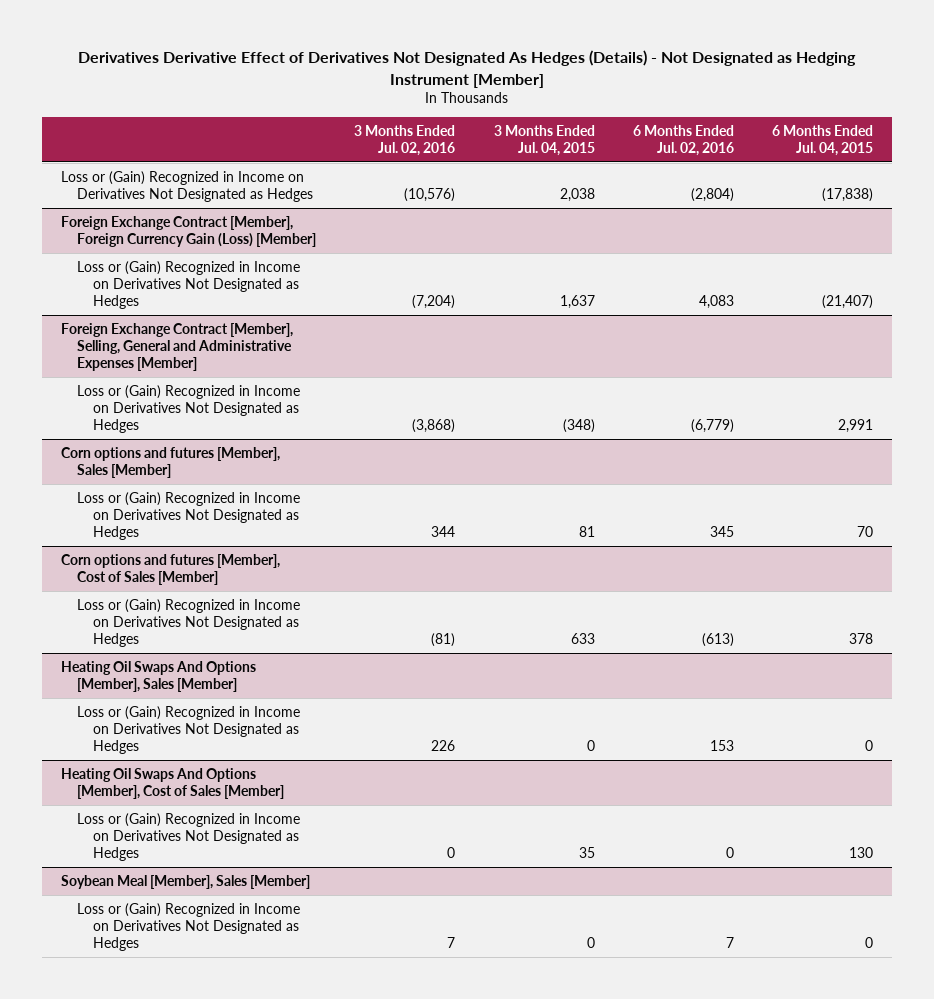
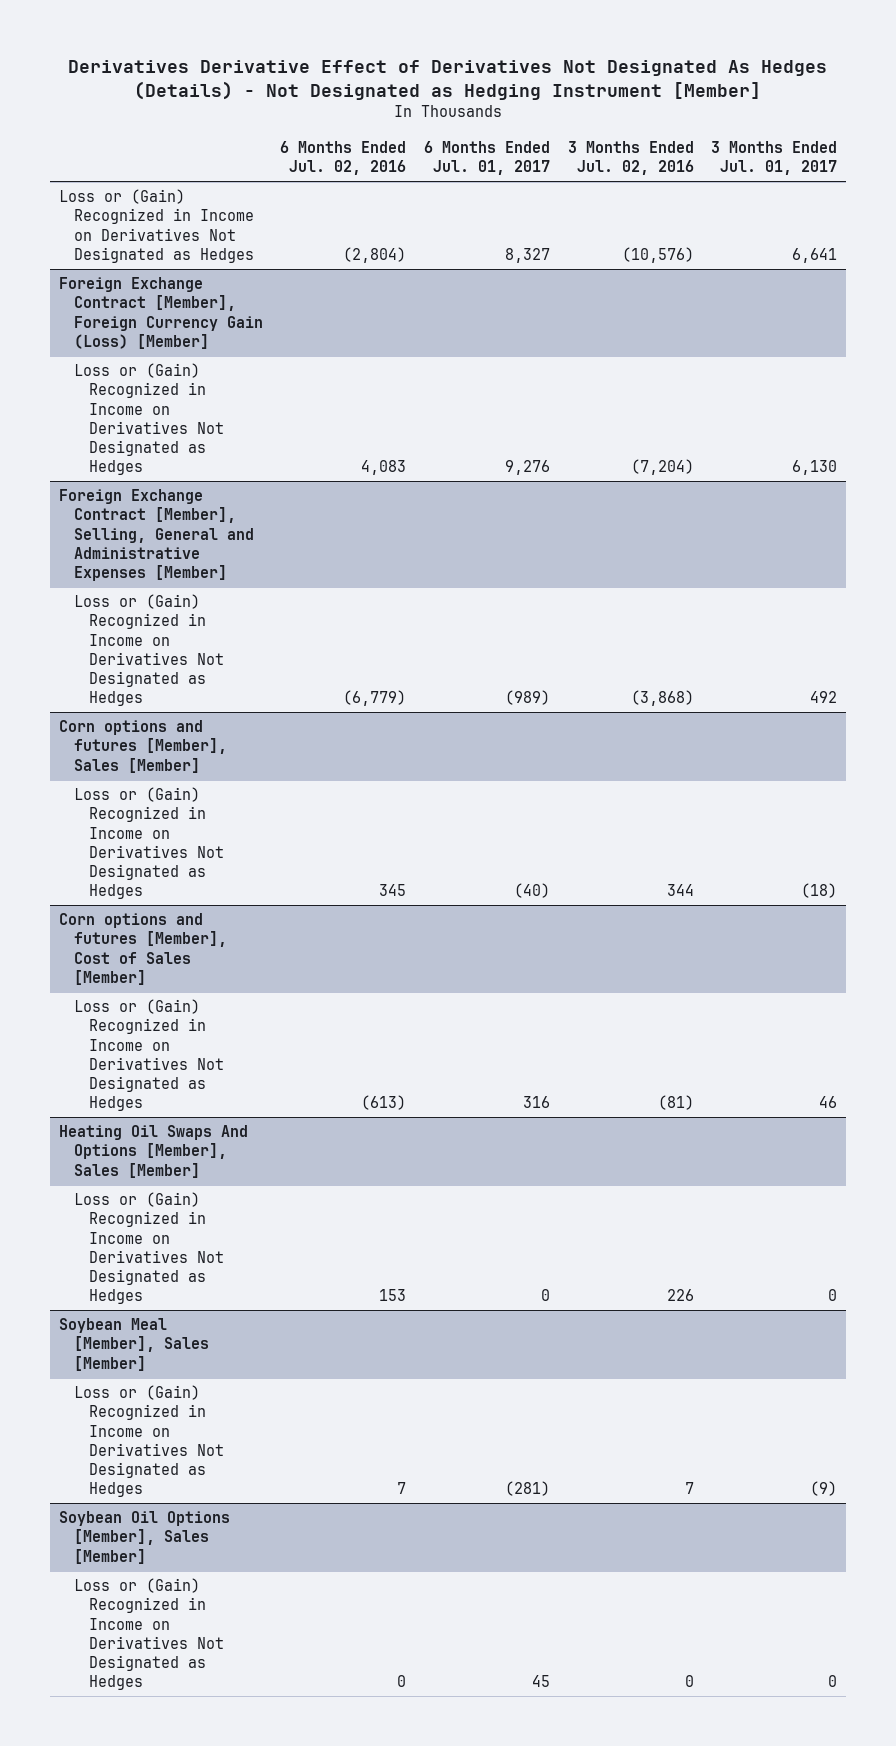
- | 3 Months Ended Jul. 02, 2016 | 3 Months Ended Jul. 04, 2015 | 6 Months Ended Jul. 02, 2016 | 6 Months Ended Jul. 04, 2015
+ | 6 Months Ended Jul. 02, 2016 | 6 Months Ended Jul. 01, 2017 | 3 Months Ended Jul. 02, 2016 | 3 Months Ended Jul. 01, 2017
- Heating Oil Swaps And Options [Member], Cost of Sales [Member]
- Loss or (Gain) Recognized in Income on Derivatives Not Designated as Hedges | 0 | 35 | 0 | 130
+ Soybean Oil Options [Member], Sales [Member]
+ Loss or (Gain) Recognized in Income on Derivatives Not Designated as Hedges | 0 | 45 | 0 | 0

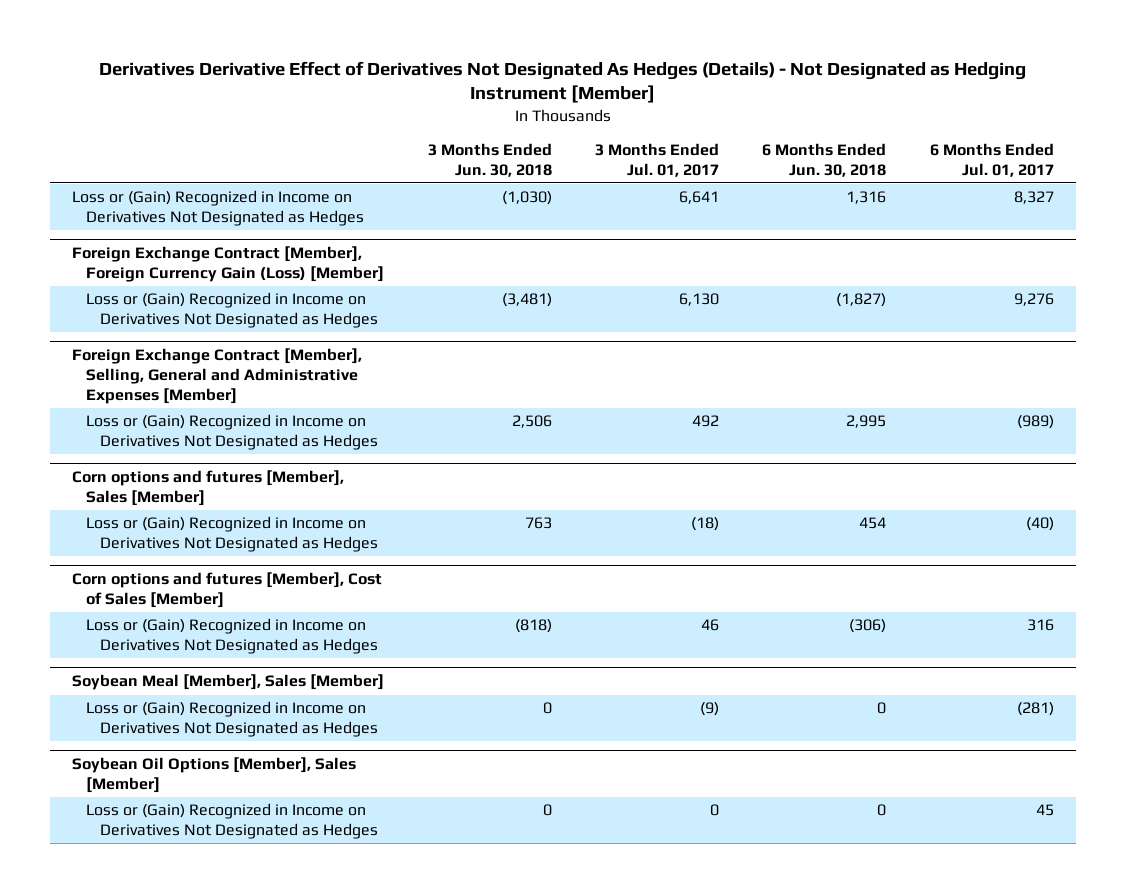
- | 6 Months Ended Jul. 02, 2016 | 6 Months Ended Jul. 01, 2017 | 3 Months Ended Jul. 02, 2016 | 3 Months Ended Jul. 01, 2017
+ | 3 Months Ended Jun. 30, 2018 | 3 Months Ended Jul. 01, 2017 | 6 Months Ended Jun. 30, 2018 | 6 Months Ended Jul. 01, 2017
- Heating Oil Swaps And Options [Member], Sales [Member]
- Loss or (Gain) Recognized in Income on Derivatives Not Designated as Hedges | 153 | 0 | 226 | 0

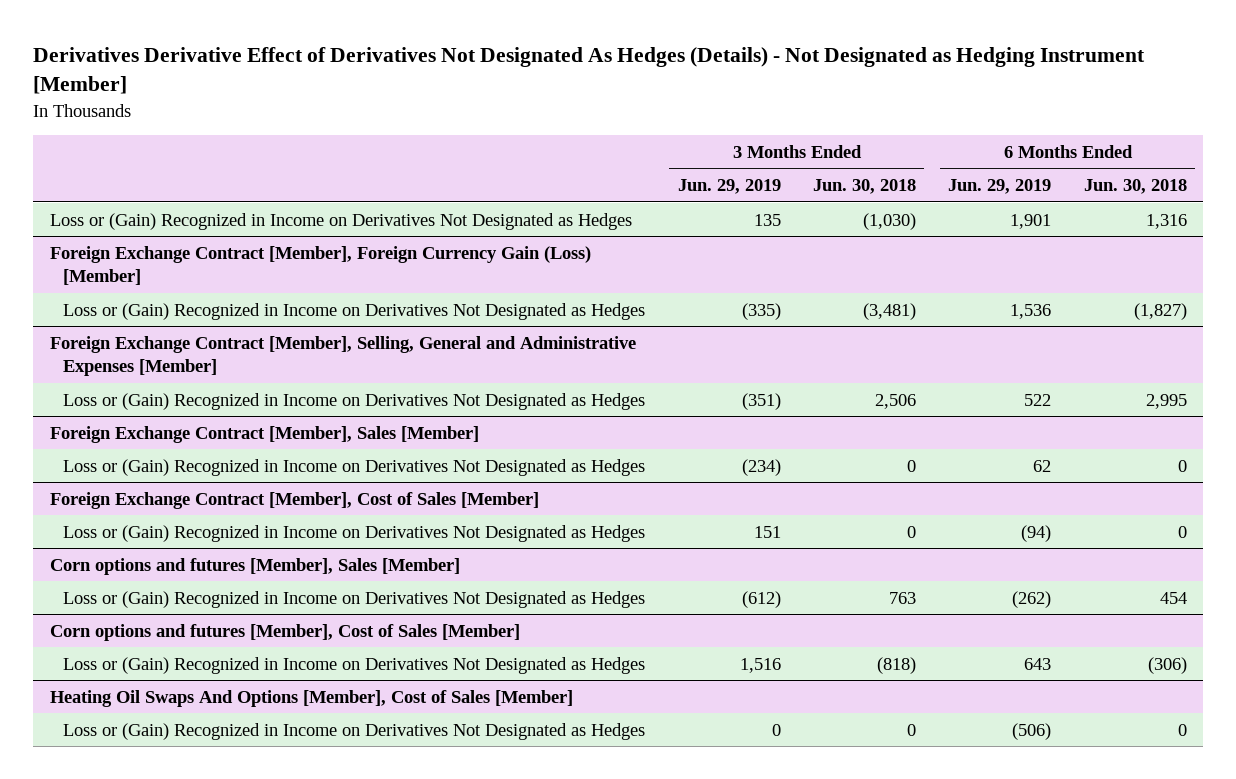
- | 3 Months Ended Jun. 30, 2018 | 3 Months Ended Jul. 01, 2017 | 6 Months Ended Jun. 30, 2018 | 6 Months Ended Jul. 01, 2017
+ | 3 Months Ended Jun. 29, 2019 | 3 Months Ended Jun. 30, 2018 | 6 Months Ended Jun. 29, 2019 | 6 Months Ended Jun. 30, 2018
+ Foreign Exchange Contract [Member], Sales [Member]
+ Loss or (Gain) Recognized in Income on Derivatives Not Designated as Hedges | (234) | 0 | 62 | 0
+ Foreign Exchange Contract [Member], Cost of Sales [Member]
+ Loss or (Gain) Recognized in Income on Derivatives Not Designated as Hedges | 151 | 0 | (94) | 0
- Soybean Meal [Member], Sales [Member]
- Loss or (Gain) Recognized in Income on Derivatives Not Designated as Hedges | 0 | (9) | 0 | (281)
- Soybean Oil Options [Member], Sales [Member]
+ Heating Oil Swaps And Options [Member], Cost of Sales [Member]

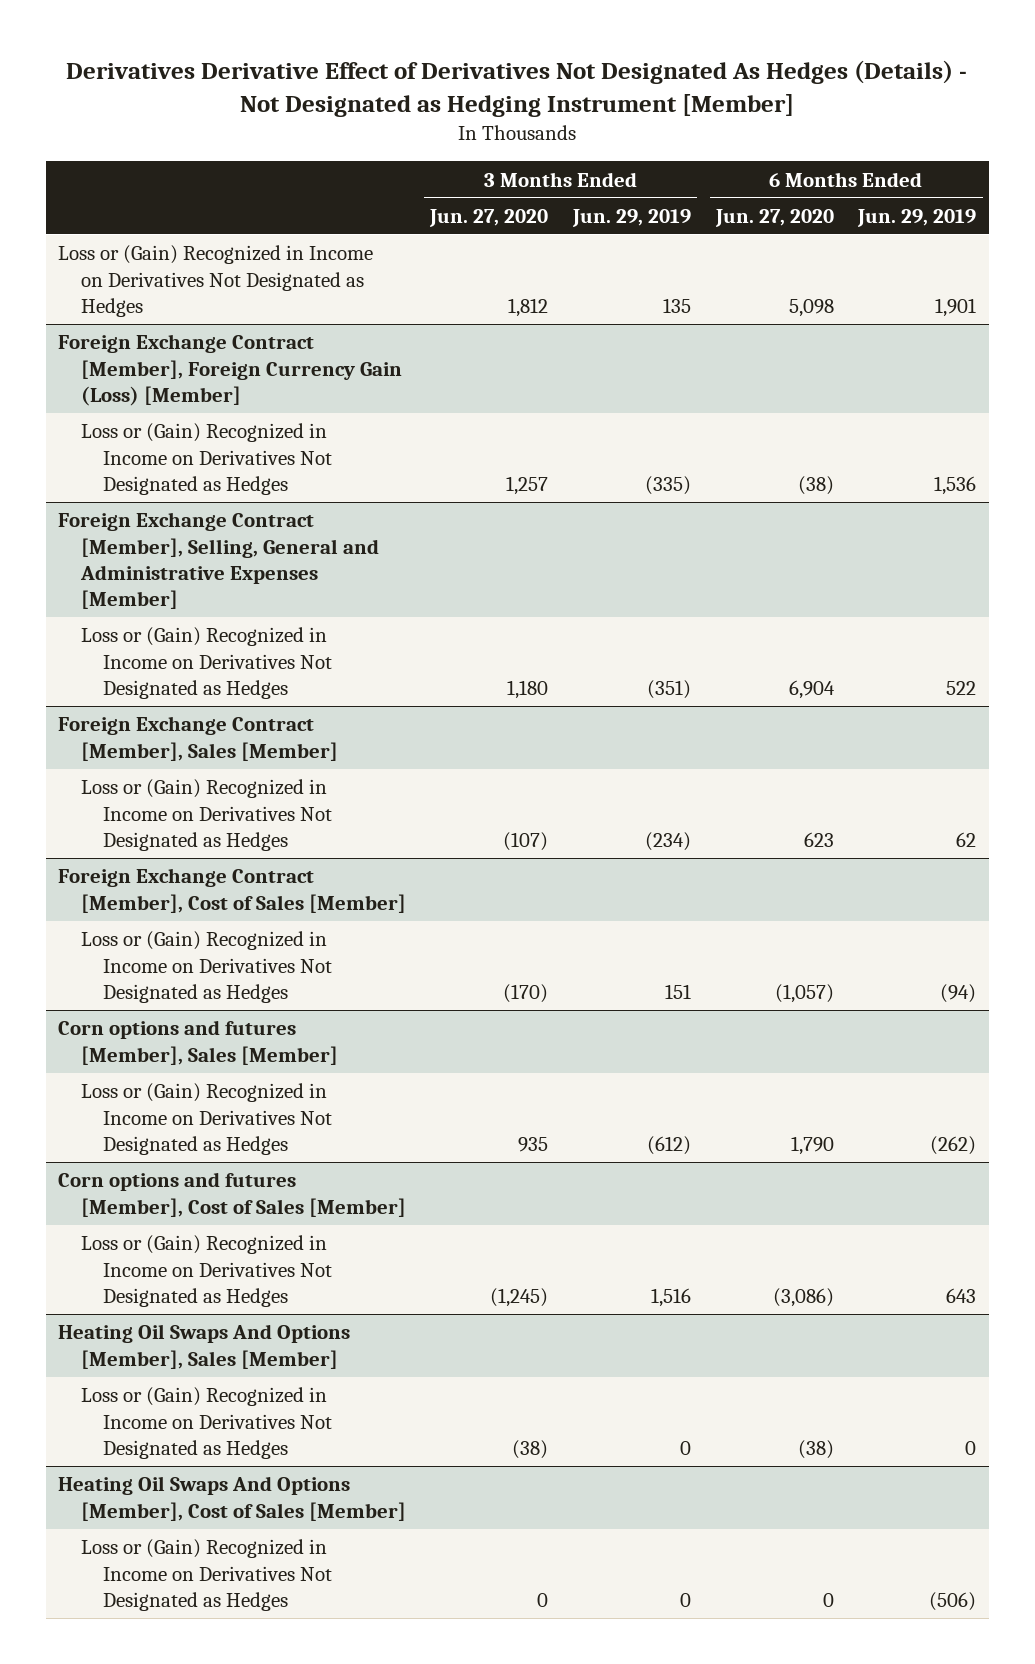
- | 3 Months Ended Jun. 29, 2019 | 3 Months Ended Jun. 30, 2018 | 6 Months Ended Jun. 29, 2019 | 6 Months Ended Jun. 30, 2018
+ | 3 Months Ended Jun. 27, 2020 | 3 Months Ended Jun. 29, 2019 | 6 Months Ended Jun. 27, 2020 | 6 Months Ended Jun. 29, 2019
+ Heating Oil Swaps And Options [Member], Sales [Member]
+ Loss or (Gain) Recognized in Income on Derivatives Not Designated as Hedges | (38) | 0 | (38) | 0

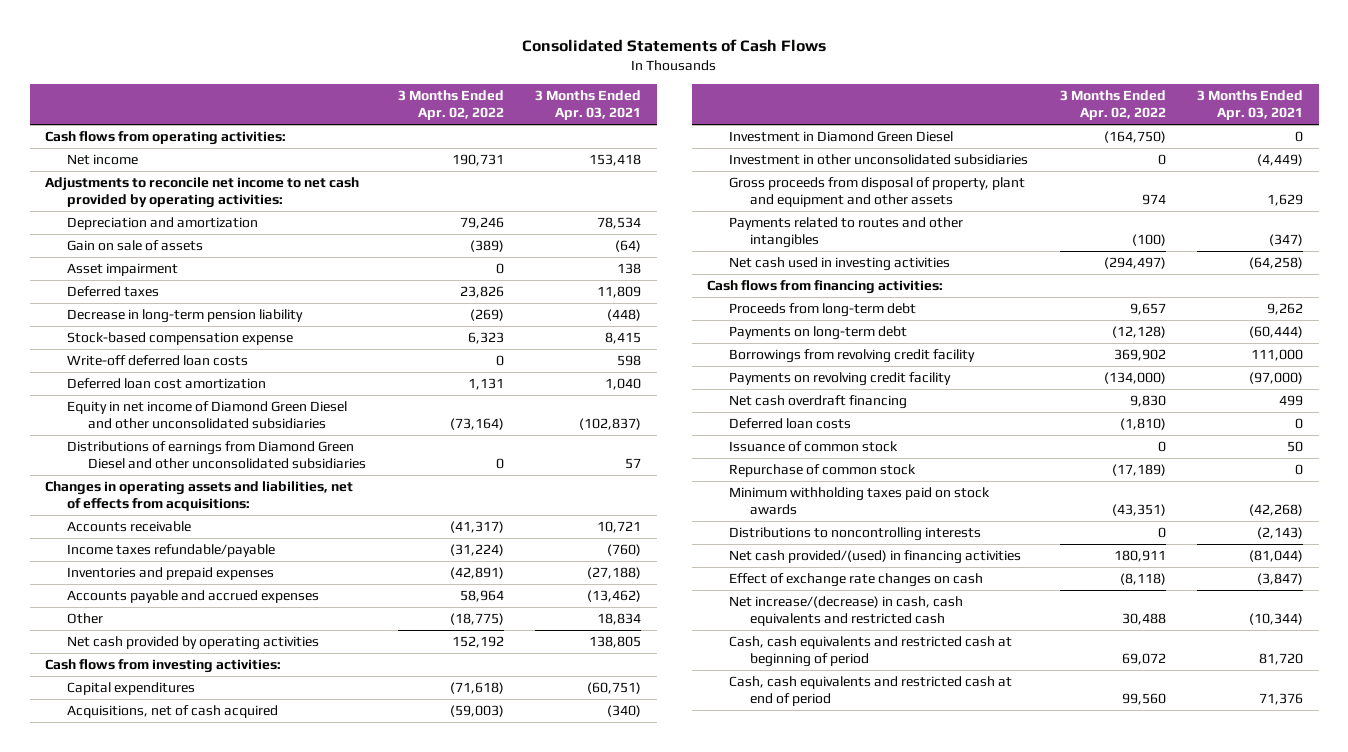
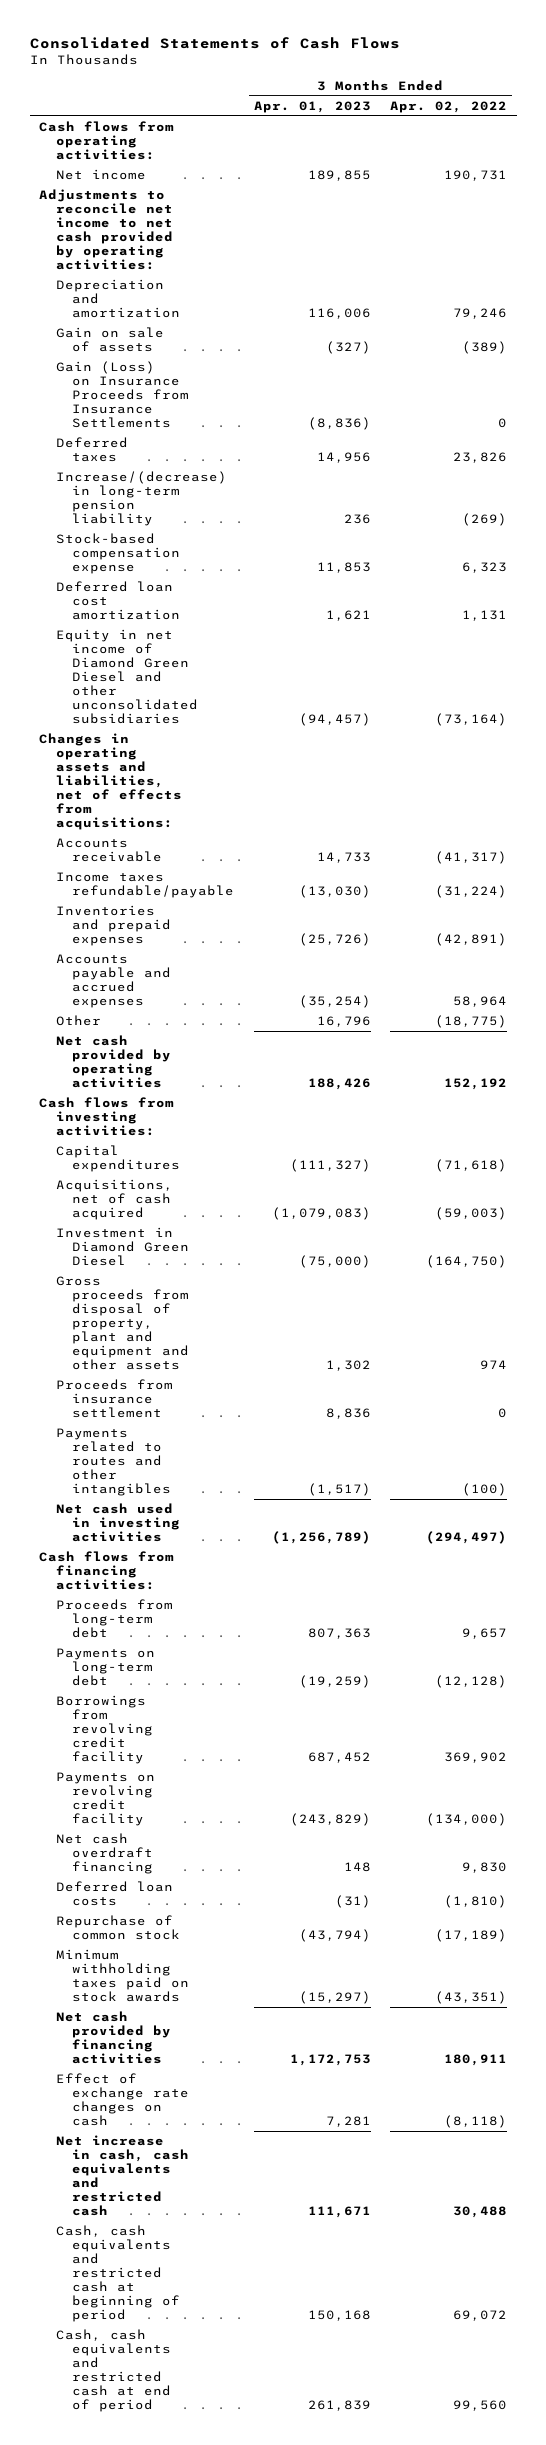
- | 3 Months Ended Apr. 02, 2022 | 3 Months Ended Apr. 03, 2021
+ | 3 Months Ended Apr. 01, 2023 | 3 Months Ended Apr. 02, 2022
- Asset impairment | 0 | 138
+ Gain (Loss) on Insurance Proceeds from Insurance Settlements | (8,836) | 0
- Decrease in long-term pension liability | (269) | (448)
+ Increase/(decrease) in long-term pension liability | 236 | (269)
- Write-off deferred loan costs | 0 | 598
- Distributions of earnings from Diamond Green Diesel and other unconsolidated subsidiaries | 0 | 57
- Investment in other unconsolidated subsidiaries | 0 | (4,449)
+ Proceeds from insurance settlement | 8,836 | 0
- Issuance of common stock | 0 | 50
- Distributions to noncontrolling interests | 0 | (2,143)
- Net cash provided/(used) in financing activities | 180,911 | (81,044)
+ Net cash provided by financing activities | 1,172,753 | 180,911
- Net increase/(decrease) in cash, cash equivalents and restricted cash | 30,488 | (10,344)
+ Net increase in cash, cash equivalents and restricted cash | 111,671 | 30,488

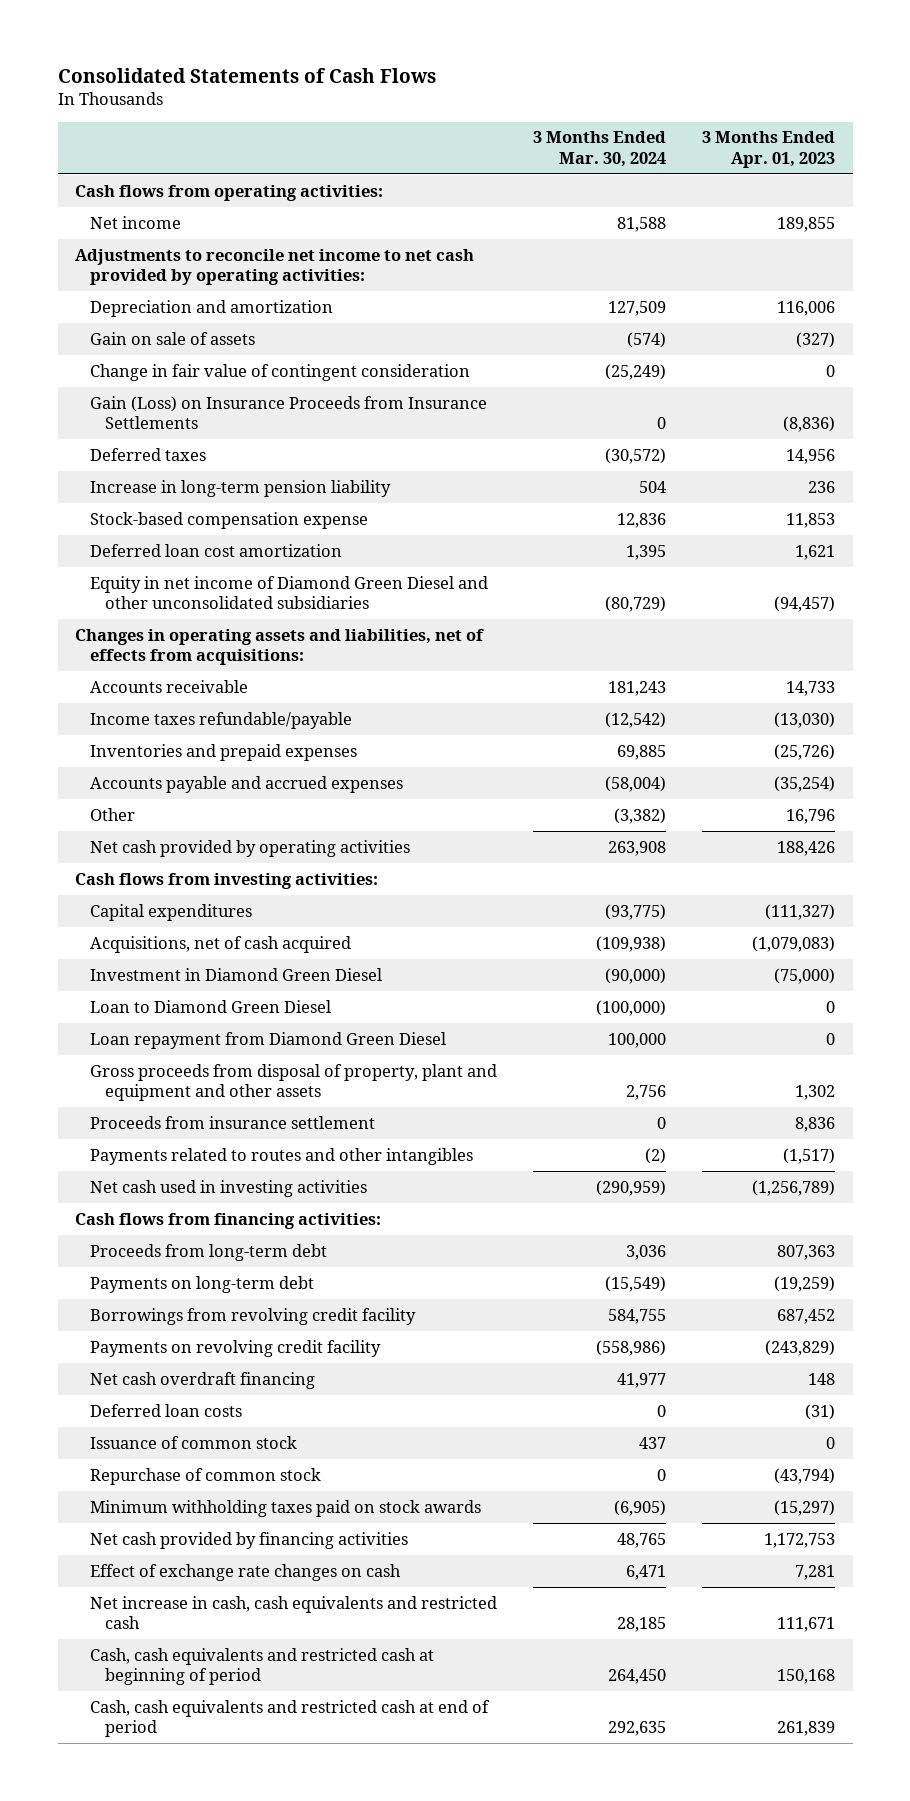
- | 3 Months Ended Apr. 01, 2023 | 3 Months Ended Apr. 02, 2022
+ | 3 Months Ended Mar. 30, 2024 | 3 Months Ended Apr. 01, 2023
+ Change in fair value of contingent consideration | (25,249) | 0
- Increase/(decrease) in long-term pension liability | 236 | (269)
+ Increase in long-term pension liability | 504 | 236
+ Loan to Diamond Green Diesel | (100,000) | 0
+ Loan repayment from Diamond Green Diesel | 100,000 | 0
+ Issuance of common stock | 437 | 0

